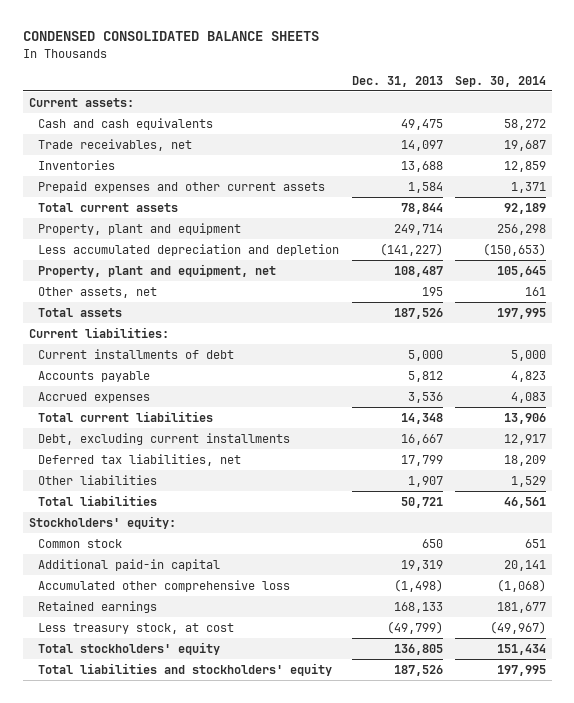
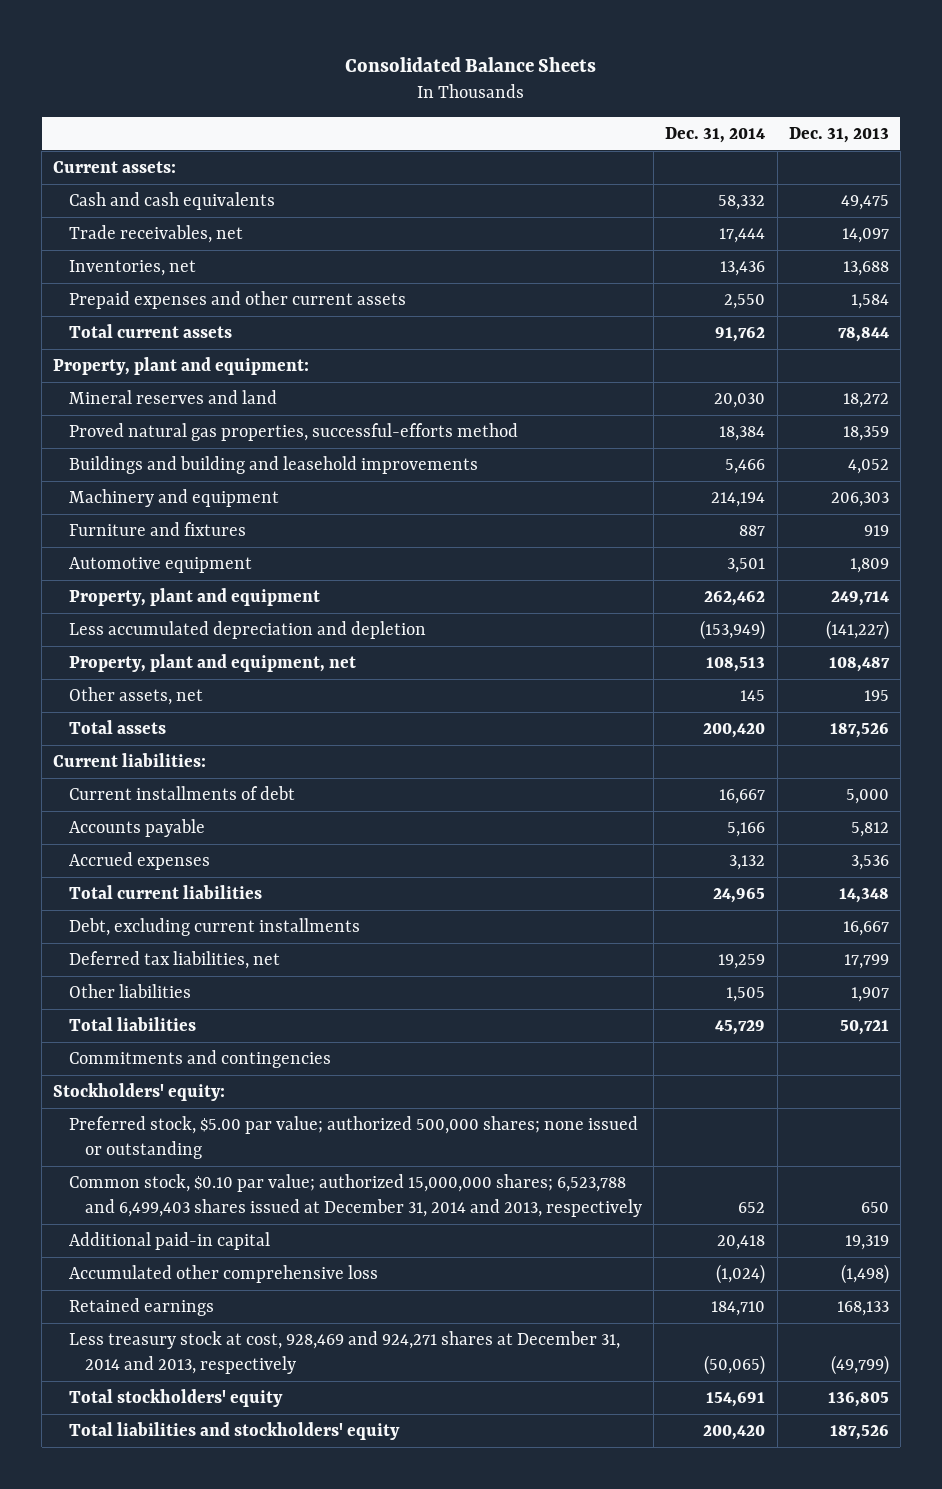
- CONDENSED CONSOLIDATED BALANCE SHEETS
+ Consolidated Balance Sheets
- | Dec. 31, 2013 | Sep. 30, 2014
+ | Dec. 31, 2014 | Dec. 31, 2013
- Inventories | 13,688 | 12,859
+ Inventories, net | 13,436 | 13,688
+ Property, plant and equipment:
+ Mineral reserves and land | 20,030 | 18,272
+ Proved natural gas properties, successful-efforts method | 18,384 | 18,359
+ Buildings and building and leasehold improvements | 5,466 | 4,052
+ Machinery and equipment | 214,194 | 206,303
+ Furniture and fixtures | 887 | 919
+ Automotive equipment | 3,501 | 1,809
+ Commitments and contingencies
- Common stock | 650 | 651
+ Preferred stock, $5.00 par value; authorized 500,000 shares; none issued or outstanding
+ Common stock, $0.10 par value; authorized 15,000,000 shares; 6,523,788 and 6,499,403 shares issued at December 31, 2014 and 2013, respectively | 652 | 650
- Less treasury stock, at cost | (49,799) | (49,967)
+ Less treasury stock at cost, 928,469 and 924,271 shares at December 31, 2014 and 2013, respectively | (50,065) | (49,799)

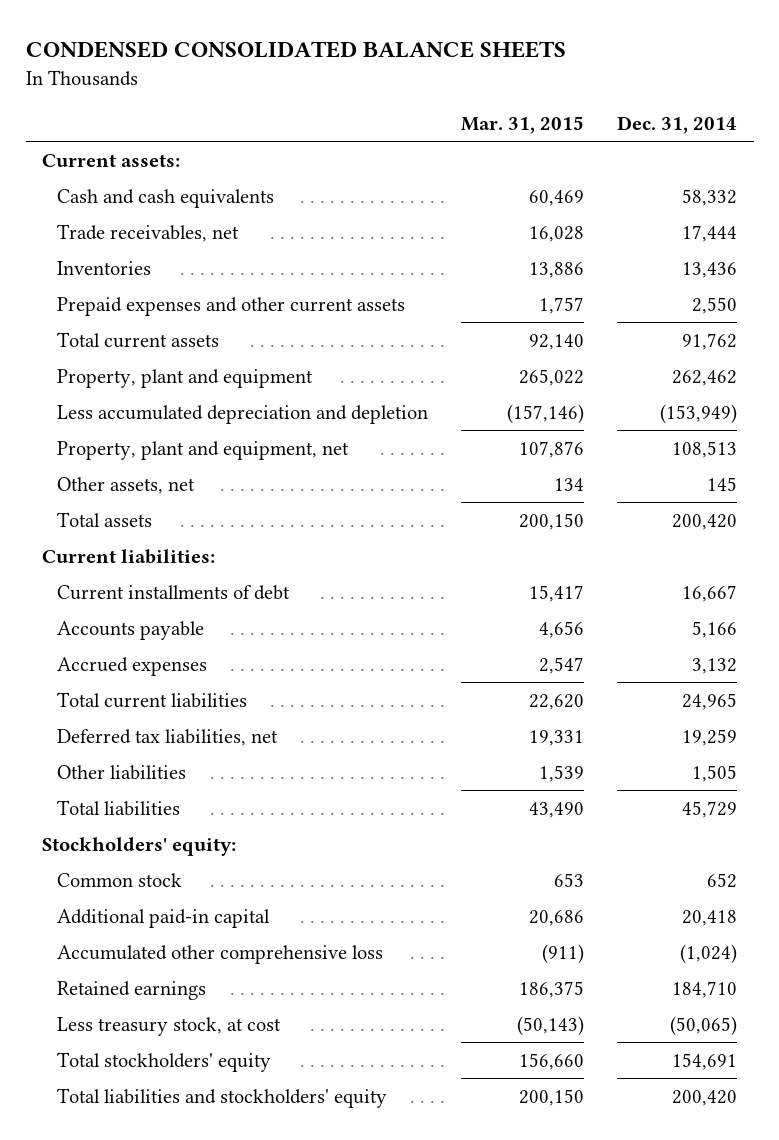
- Consolidated Balance Sheets
+ CONDENSED CONSOLIDATED BALANCE SHEETS
- | Dec. 31, 2014 | Dec. 31, 2013
+ | Mar. 31, 2015 | Dec. 31, 2014
- Inventories, net | 13,436 | 13,688
+ Inventories | 13,886 | 13,436
- Property, plant and equipment:
- Mineral reserves and land | 20,030 | 18,272
- Proved natural gas properties, successful-efforts method | 18,384 | 18,359
- Buildings and building and leasehold improvements | 5,466 | 4,052
- Machinery and equipment | 214,194 | 206,303
- Furniture and fixtures | 887 | 919
- Automotive equipment | 3,501 | 1,809
- Debt, excluding current installments | | 16,667
- Commitments and contingencies
- Preferred stock, $5.00 par value; authorized 500,000 shares; none issued or outstanding
- Common stock, $0.10 par value; authorized 15,000,000 shares; 6,523,788 and 6,499,403 shares issued at December 31, 2014 and 2013, respectively | 652 | 650
+ Common stock | 653 | 652
- Less treasury stock at cost, 928,469 and 924,271 shares at December 31, 2014 and 2013, respectively | (50,065) | (49,799)
+ Less treasury stock, at cost | (50,143) | (50,065)

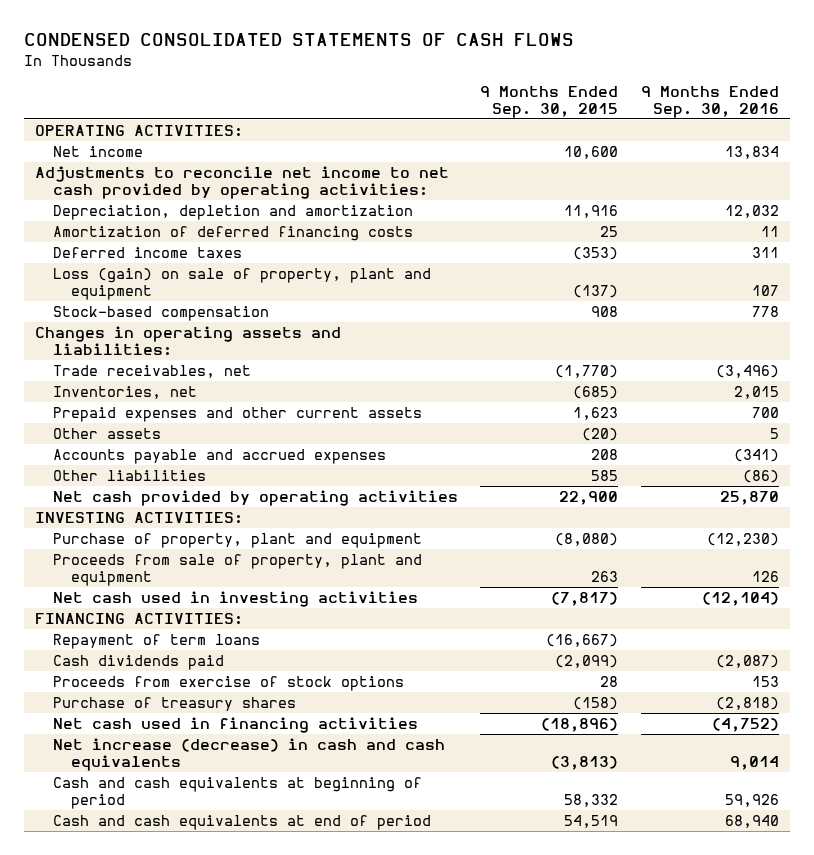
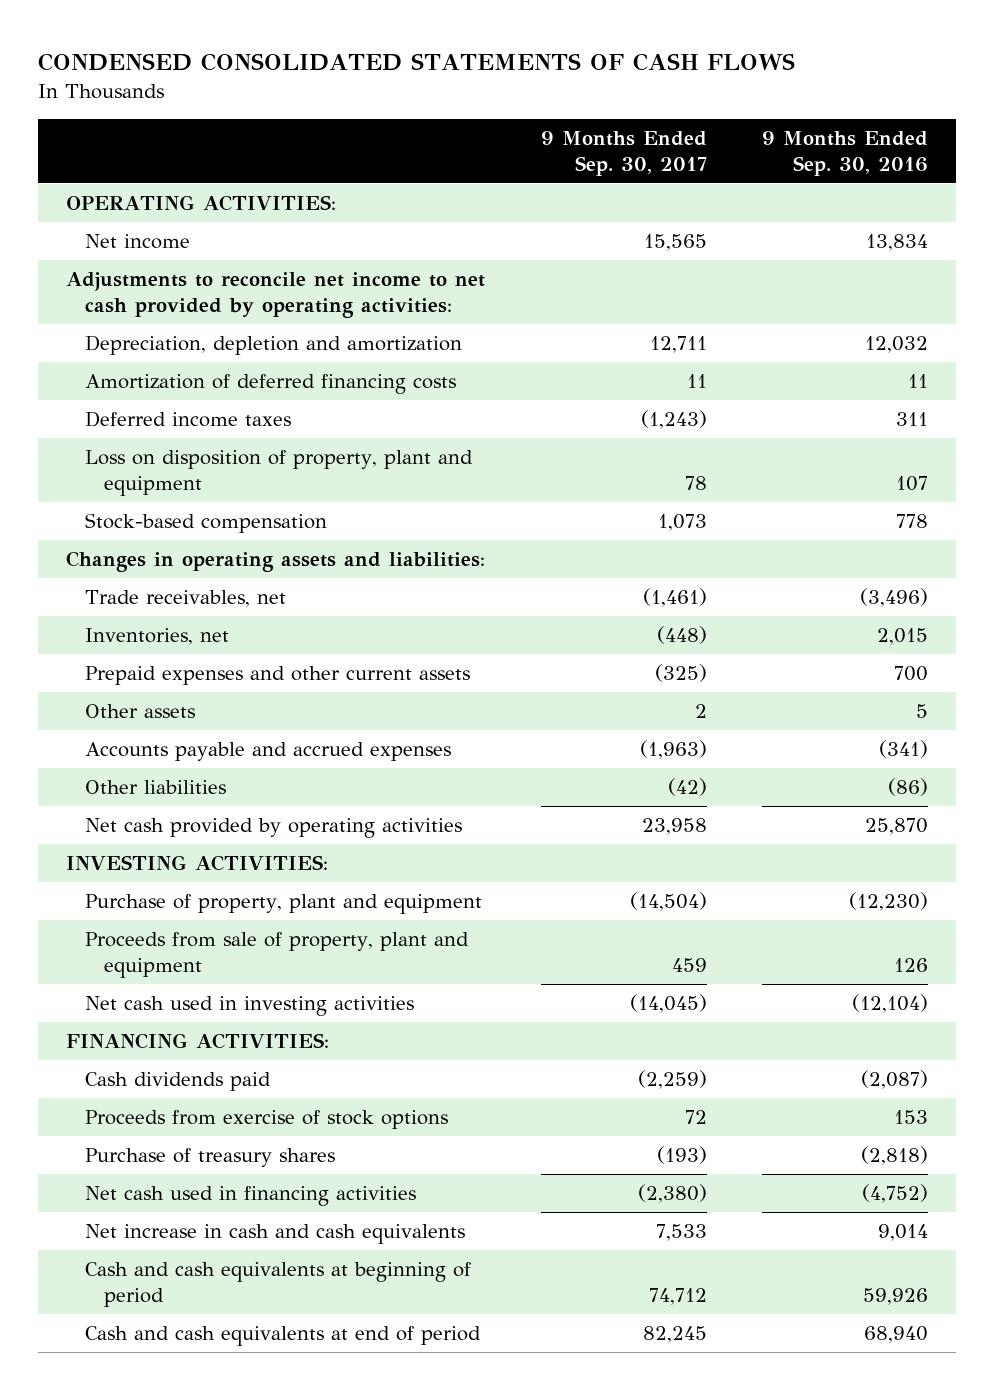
- | 9 Months Ended Sep. 30, 2015 | 9 Months Ended Sep. 30, 2016
+ | 9 Months Ended Sep. 30, 2017 | 9 Months Ended Sep. 30, 2016
- Loss (gain) on sale of property, plant and equipment | (137) | 107
+ Loss on disposition of property, plant and equipment | 78 | 107
- Repayment of term loans | (16,667) |
- Net increase (decrease) in cash and cash equivalents | (3,813) | 9,014
+ Net increase in cash and cash equivalents | 7,533 | 9,014

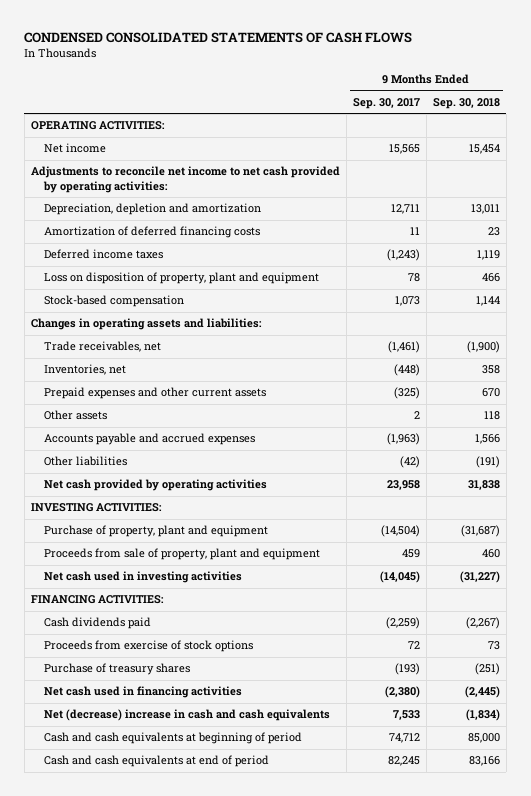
- | 9 Months Ended Sep. 30, 2017 | 9 Months Ended Sep. 30, 2016
+ | 9 Months Ended Sep. 30, 2017 | 9 Months Ended Sep. 30, 2018
- Net increase in cash and cash equivalents | 7,533 | 9,014
+ Net (decrease) increase in cash and cash equivalents | 7,533 | (1,834)

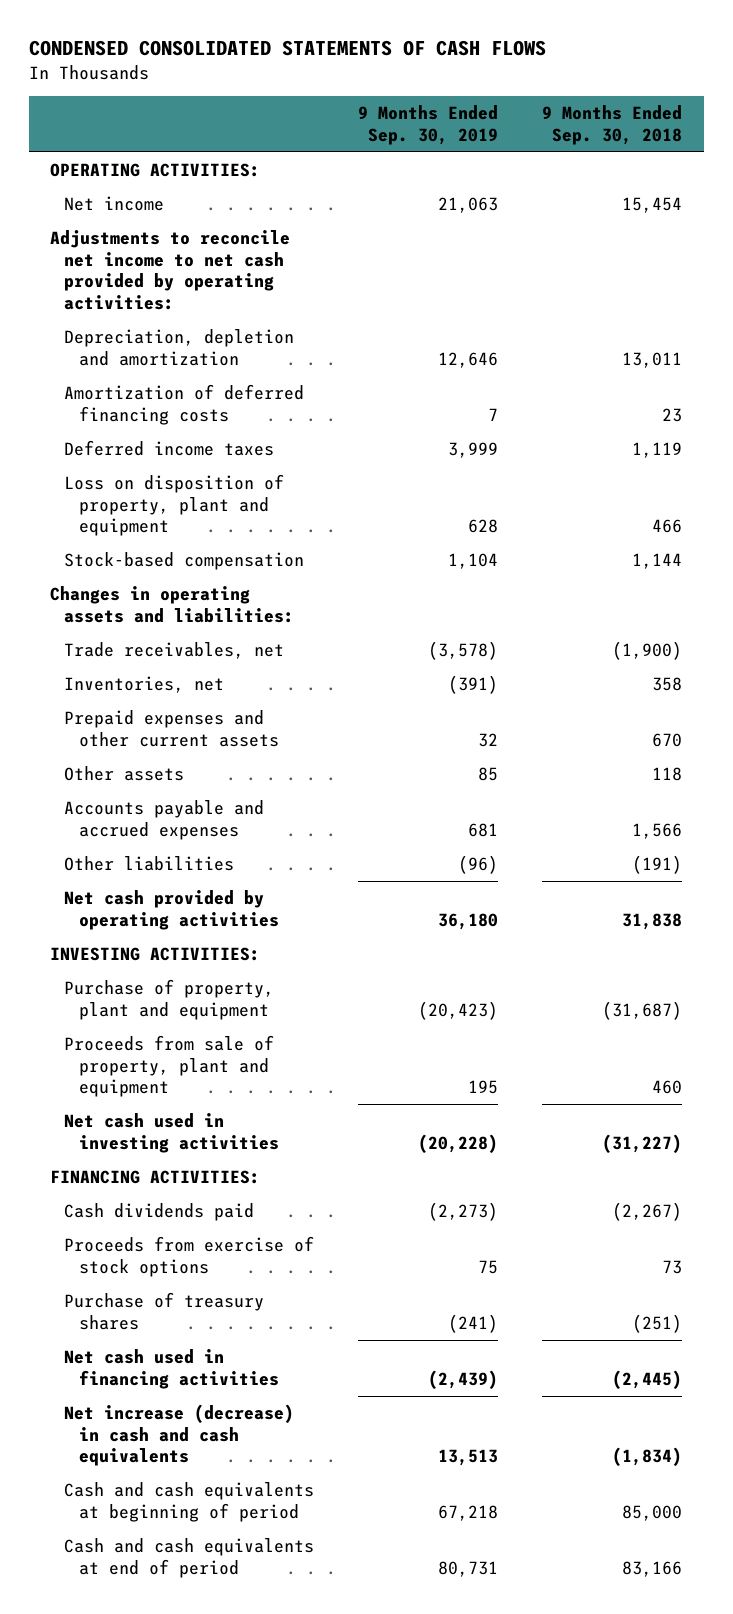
- | 9 Months Ended Sep. 30, 2017 | 9 Months Ended Sep. 30, 2018
+ | 9 Months Ended Sep. 30, 2019 | 9 Months Ended Sep. 30, 2018
- Net (decrease) increase in cash and cash equivalents | 7,533 | (1,834)
+ Net increase (decrease) in cash and cash equivalents | 13,513 | (1,834)

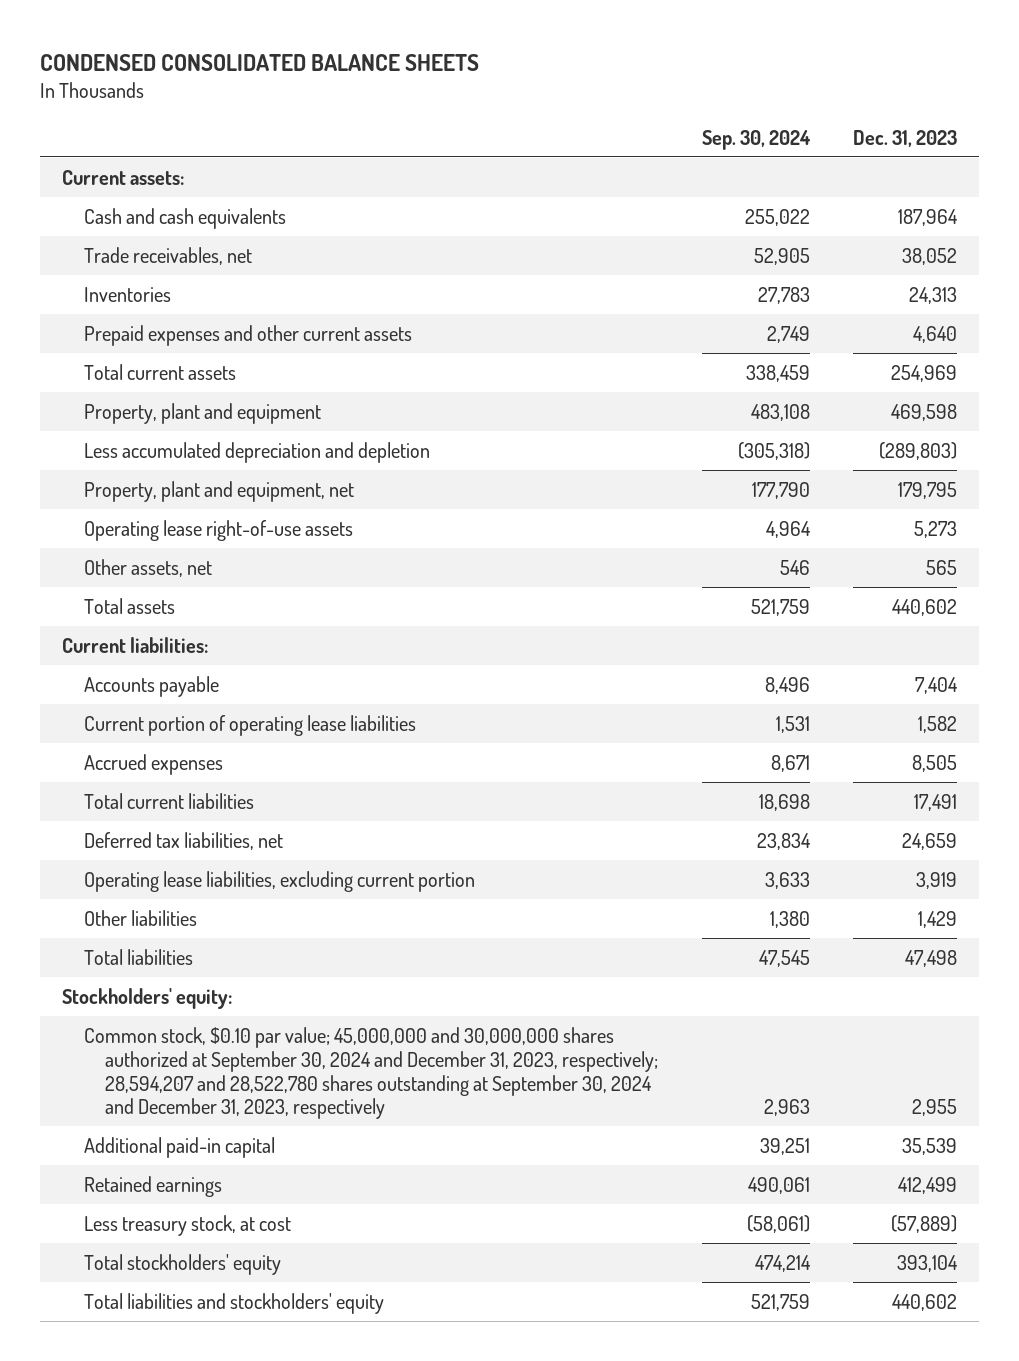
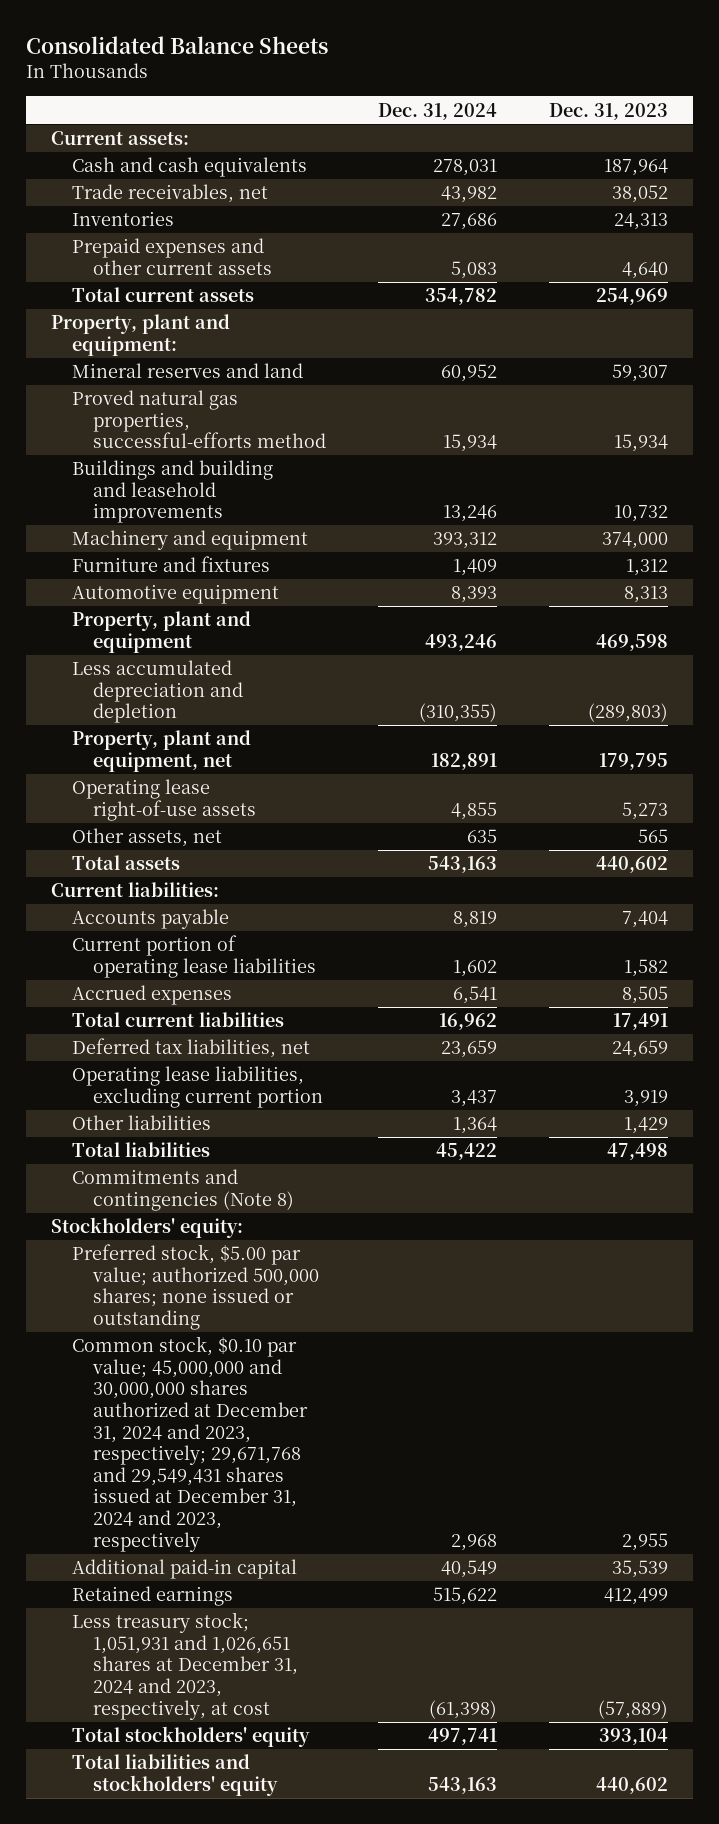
- CONDENSED CONSOLIDATED BALANCE SHEETS
+ Consolidated Balance Sheets
- | Sep. 30, 2024 | Dec. 31, 2023
+ | Dec. 31, 2024 | Dec. 31, 2023
+ Property, plant and equipment:
+ Mineral reserves and land | 60,952 | 59,307
+ Proved natural gas properties, successful-efforts method | 15,934 | 15,934
+ Buildings and building and leasehold improvements | 13,246 | 10,732
+ Machinery and equipment | 393,312 | 374,000
+ Furniture and fixtures | 1,409 | 1,312
+ Automotive equipment | 8,393 | 8,313
+ Commitments and contingencies (Note 8)
- Common stock, $0.10 par value; 45,000,000 and 30,000,000 shares authorized at September 30, 2024 and December 31, 2023, respectively; 28,594,207 and 28,522,780 shares outstanding at September 30, 2024 and December 31, 2023, respectively | 2,963 | 2,955
+ Preferred stock, $5.00 par value; authorized 500,000 shares; none issued or outstanding
+ Common stock, $0.10 par value; 45,000,000 and 30,000,000 shares authorized at December 31, 2024 and 2023, respectively; 29,671,768 and 29,549,431 shares issued at December 31, 2024 and 2023, respectively | 2,968 | 2,955
- Less treasury stock, at cost | (58,061) | (57,889)
+ Less treasury stock; 1,051,931 and 1,026,651 shares at December 31, 2024 and 2023, respectively, at cost | (61,398) | (57,889)

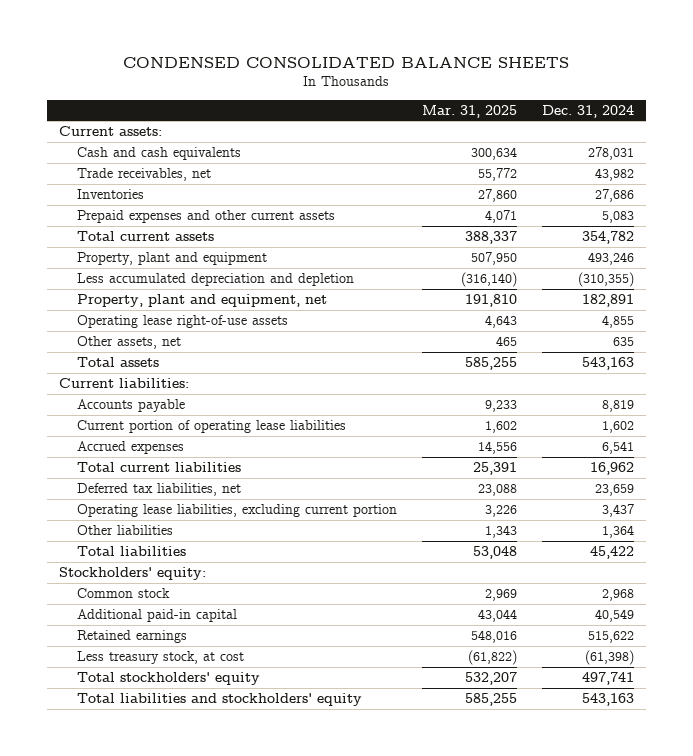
- Consolidated Balance Sheets
+ CONDENSED CONSOLIDATED BALANCE SHEETS
- | Dec. 31, 2024 | Dec. 31, 2023
+ | Mar. 31, 2025 | Dec. 31, 2024
- Property, plant and equipment:
- Mineral reserves and land | 60,952 | 59,307
- Proved natural gas properties, successful-efforts method | 15,934 | 15,934
- Buildings and building and leasehold improvements | 13,246 | 10,732
- Machinery and equipment | 393,312 | 374,000
- Furniture and fixtures | 1,409 | 1,312
- Automotive equipment | 8,393 | 8,313
- Commitments and contingencies (Note 8)
- Preferred stock, $5.00 par value; authorized 500,000 shares; none issued or outstanding
- Common stock, $0.10 par value; 45,000,000 and 30,000,000 shares authorized at December 31, 2024 and 2023, respectively; 29,671,768 and 29,549,431 shares issued at December 31, 2024 and 2023, respectively | 2,968 | 2,955
+ Common stock | 2,969 | 2,968
- Less treasury stock; 1,051,931 and 1,026,651 shares at December 31, 2024 and 2023, respectively, at cost | (61,398) | (57,889)
+ Less treasury stock, at cost | (61,822) | (61,398)

